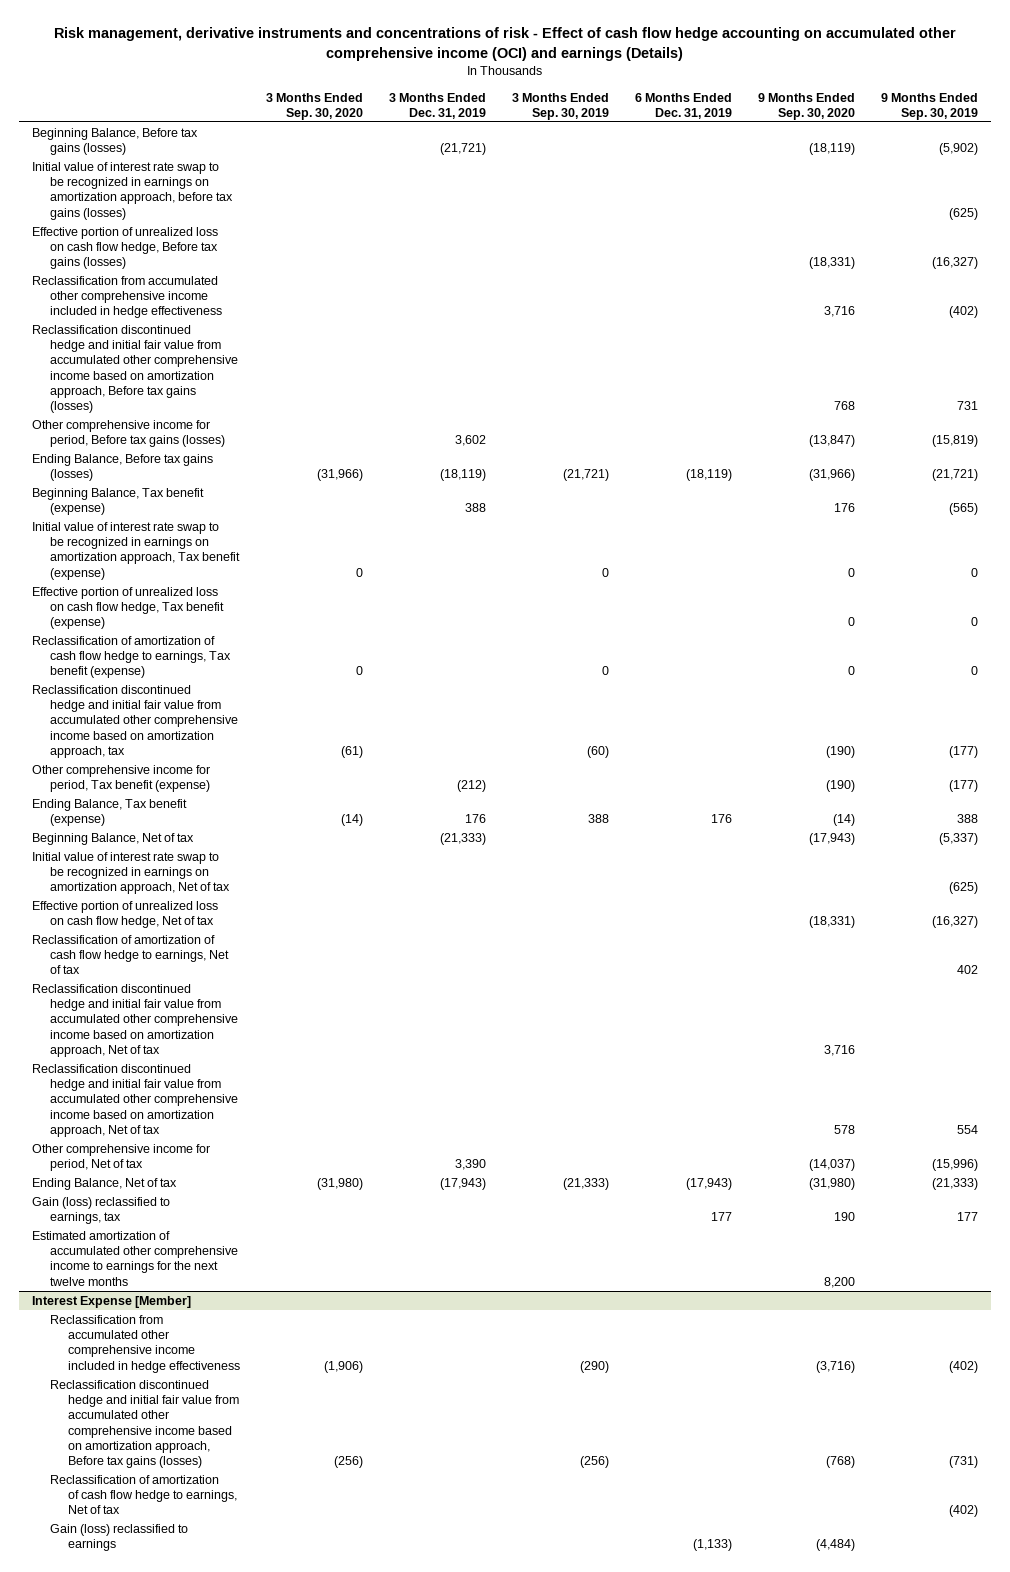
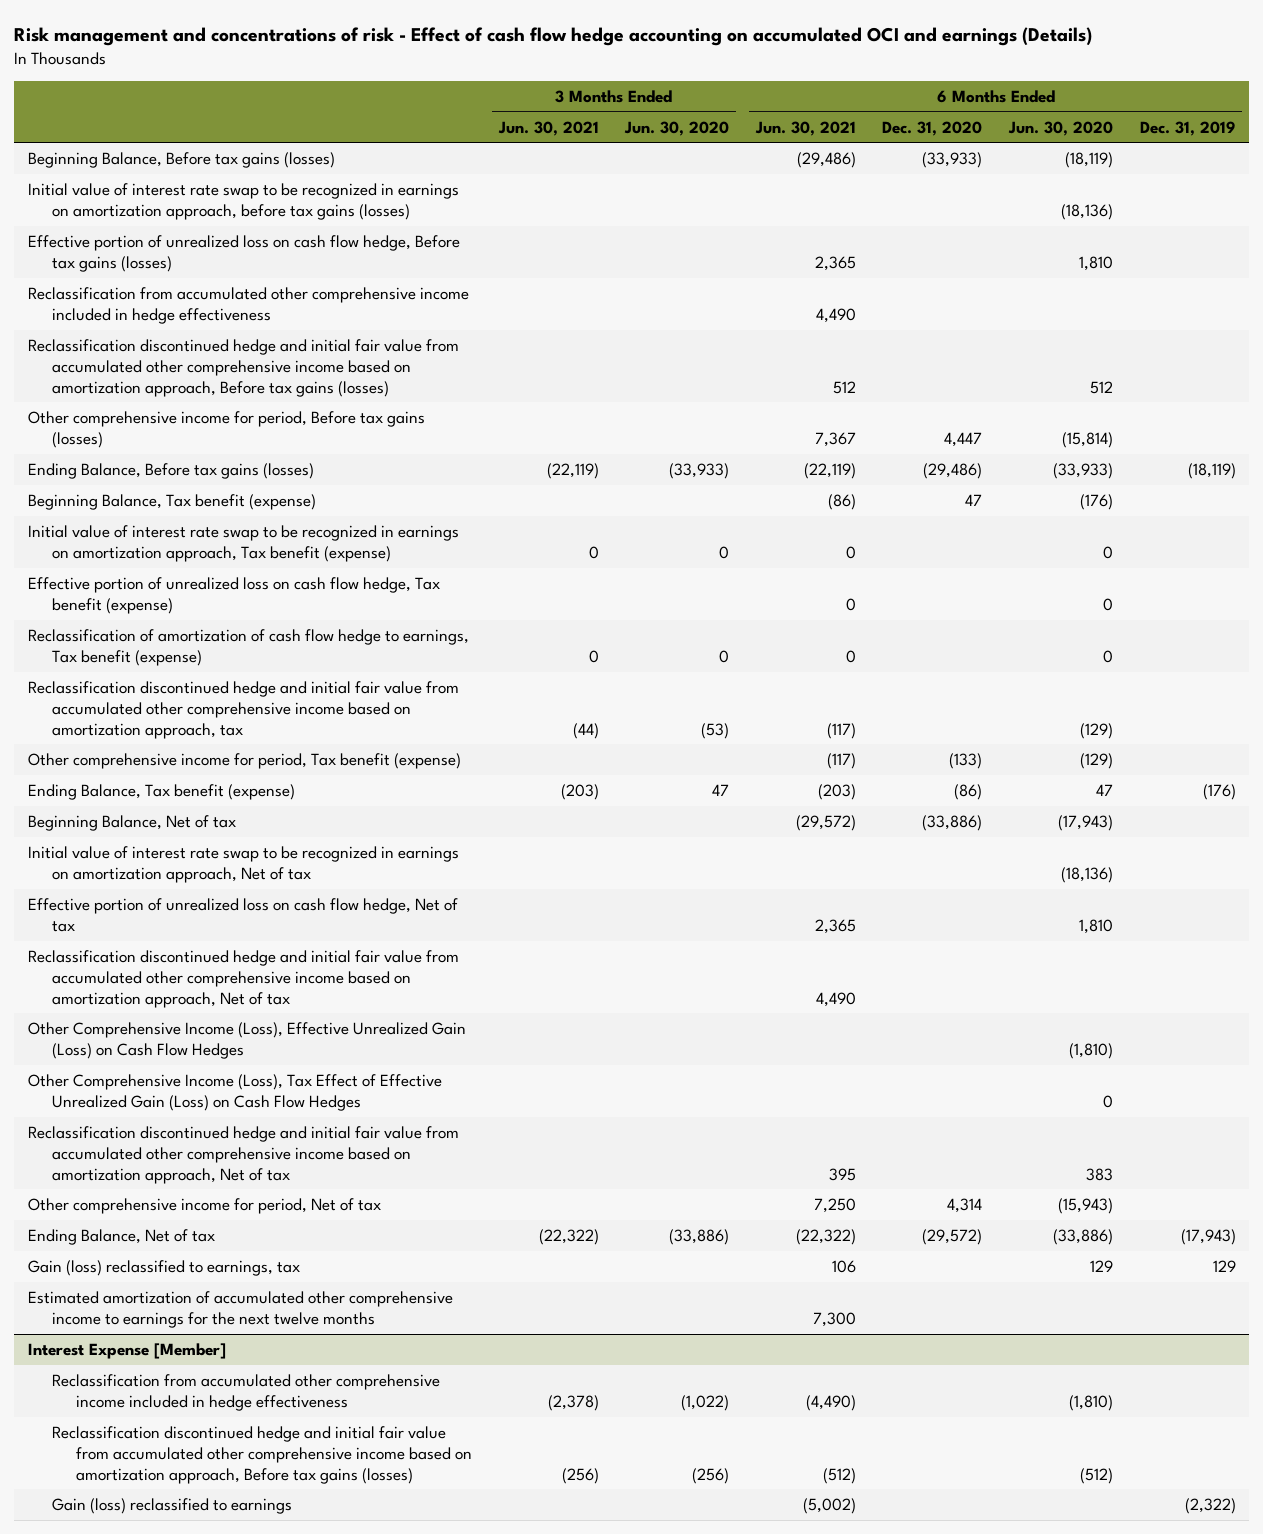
- Risk management, derivative instruments and concentrations of risk - Effect of cash flow hedge accounting on accumulated other comprehensive income (OCI) and earnings (Details)
+ Risk management and concentrations of risk - Effect of cash flow hedge accounting on accumulated OCI and earnings (Details)
- | 3 Months Ended Sep. 30, 2020 | 3 Months Ended Dec. 31, 2019 | 3 Months Ended Sep. 30, 2019 | 6 Months Ended Dec. 31, 2019 | 9 Months Ended Sep. 30, 2020 | 9 Months Ended Sep. 30, 2019
+ | 3 Months Ended Jun. 30, 2021 | 3 Months Ended Jun. 30, 2020 | 6 Months Ended Jun. 30, 2021 | 6 Months Ended Dec. 31, 2020 | 6 Months Ended Jun. 30, 2020 | 6 Months Ended Dec. 31, 2019
- Ending Balance, Tax benefit (expense) | (14) | 176 | 388 | 176 | (14) | 388
+ Ending Balance, Tax benefit (expense) | (203) | 47 | (203) | (86) | 47 | (176)
- Reclassification of amortization of cash flow hedge to earnings, Net of tax | | | | | | 402
+ Other Comprehensive Income (Loss), Effective Unrealized Gain (Loss) on Cash Flow Hedges | | | | | (1,810) |
+ Other Comprehensive Income (Loss), Tax Effect of Effective Unrealized Gain (Loss) on Cash Flow Hedges | | | | | 0 |
- Gain (loss) reclassified to earnings, tax | | | | 177 | 190 | 177
+ Gain (loss) reclassified to earnings, tax | | | 106 | | 129 | 129
@ Interest Expense [Member]
- Reclassification of amortization of cash flow hedge to earnings, Net of tax | | | | | | (402)
- Gain (loss) reclassified to earnings | | | | (1,133) | (4,484) |
+ Gain (loss) reclassified to earnings | | | (5,002) | | | (2,322)

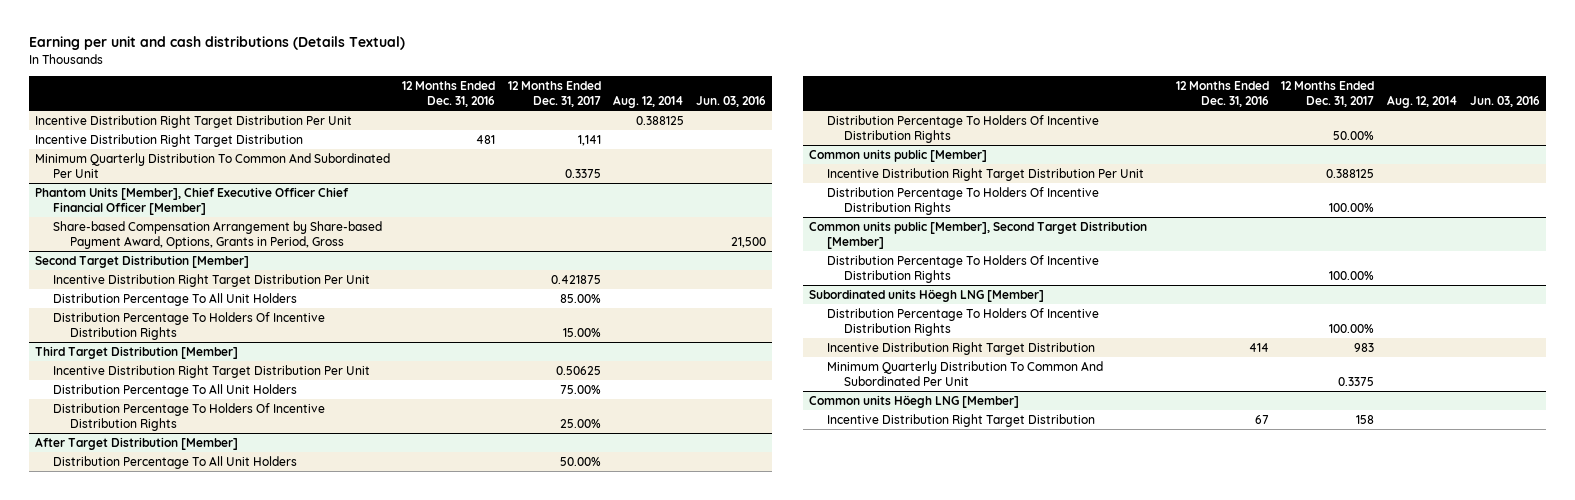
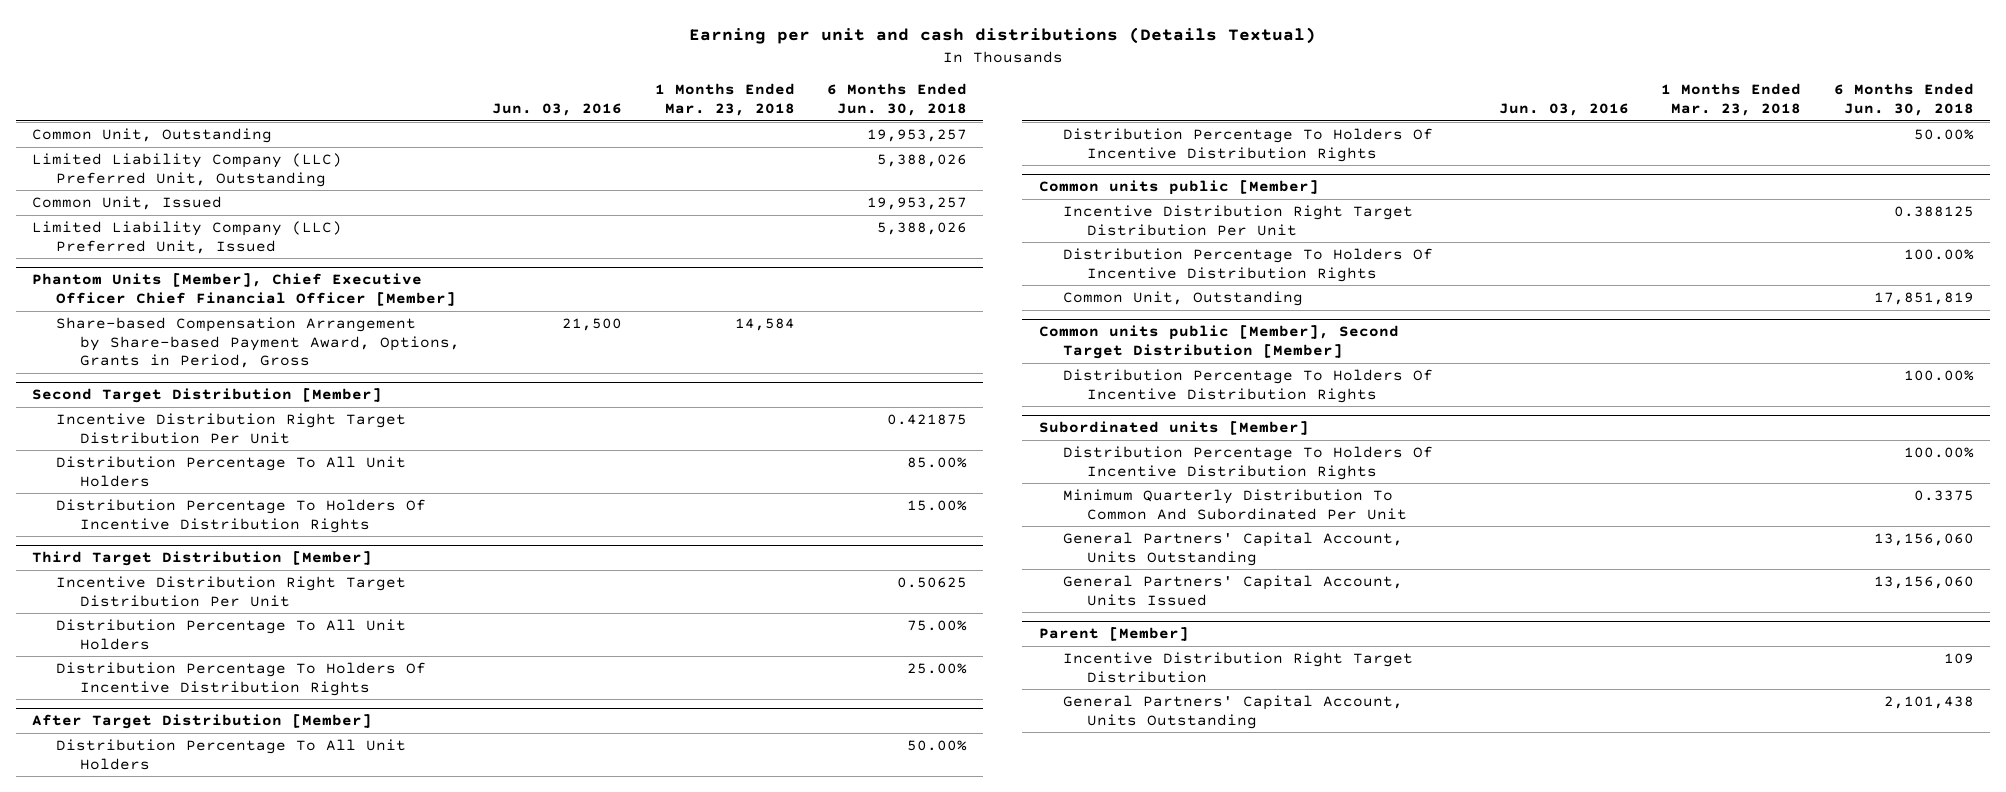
- | 12 Months Ended Dec. 31, 2016 | 12 Months Ended Dec. 31, 2017 | Aug. 12, 2014 | Jun. 03, 2016
+ | Jun. 03, 2016 | 1 Months Ended Mar. 23, 2018 | 6 Months Ended Jun. 30, 2018
- Incentive Distribution Right Target Distribution Per Unit | | | 0.388125 |
- Incentive Distribution Right Target Distribution | 481 | 1,141 | |
- Minimum Quarterly Distribution To Common And Subordinated Per Unit | | 0.3375 | |
+ Common Unit, Outstanding | | | 19,953,257
+ Limited Liability Company (LLC) Preferred Unit, Outstanding | | | 5,388,026
+ Common Unit, Issued | | | 19,953,257
+ Limited Liability Company (LLC) Preferred Unit, Issued | | | 5,388,026
@ Common units public [Member]
+ Common Unit, Outstanding | | | 17,851,819
- Subordinated units Höegh LNG [Member]
+ Subordinated units [Member]
- Incentive Distribution Right Target Distribution | 414 | 983 | |
- Common units Höegh LNG [Member]
+ General Partners' Capital Account, Units Outstanding | | | 13,156,060
+ General Partners' Capital Account, Units Issued | | | 13,156,060
+ Parent [Member]
+ General Partners' Capital Account, Units Outstanding | | | 2,101,438

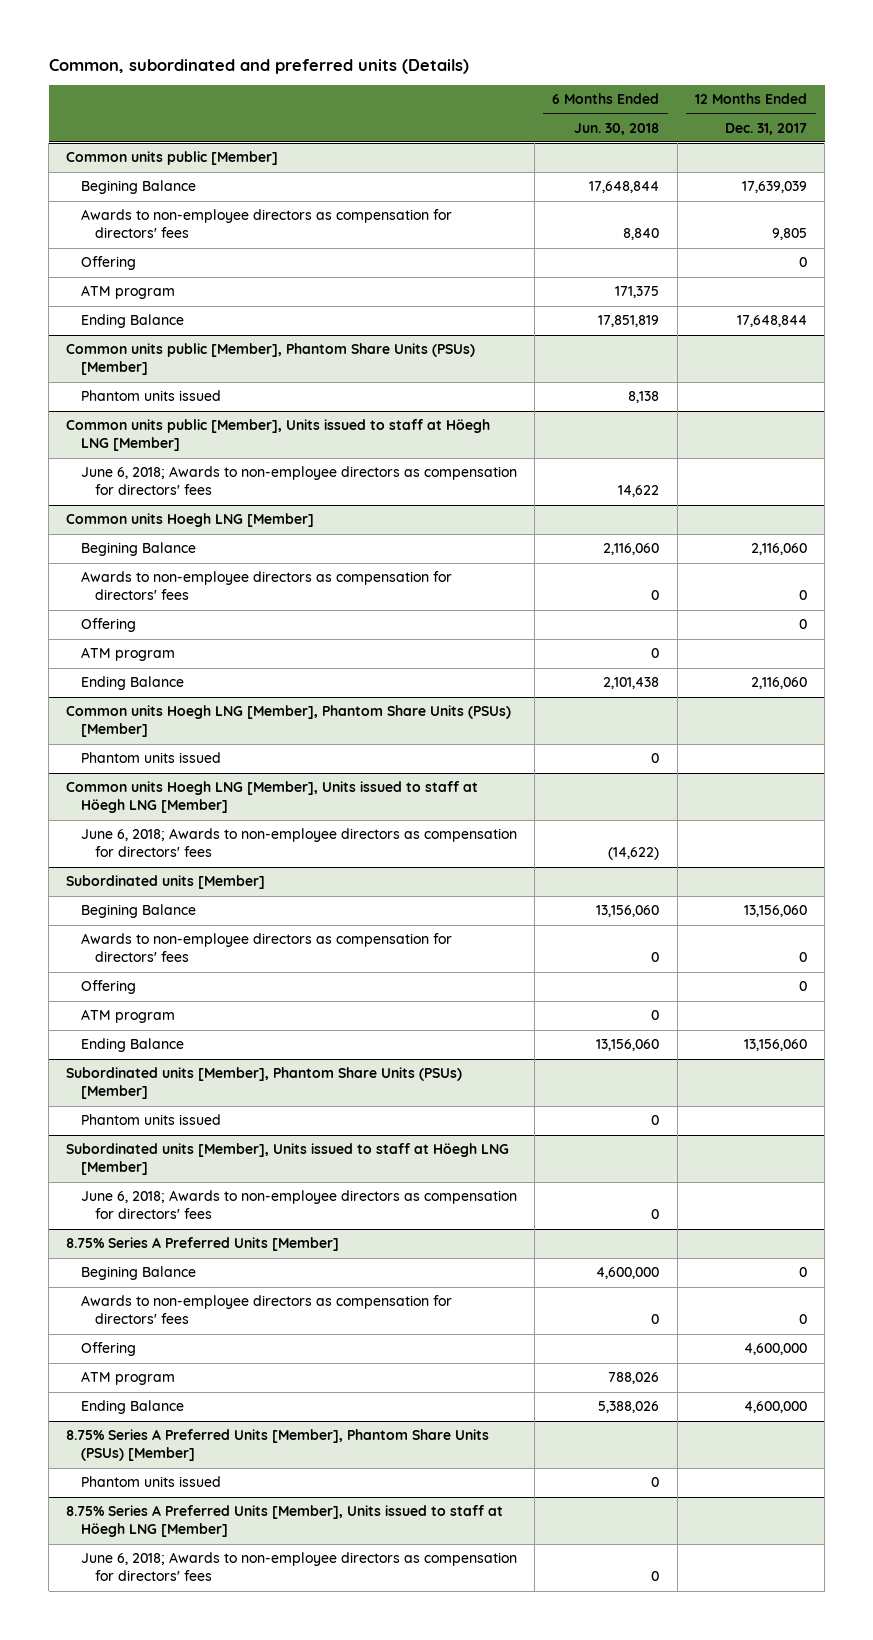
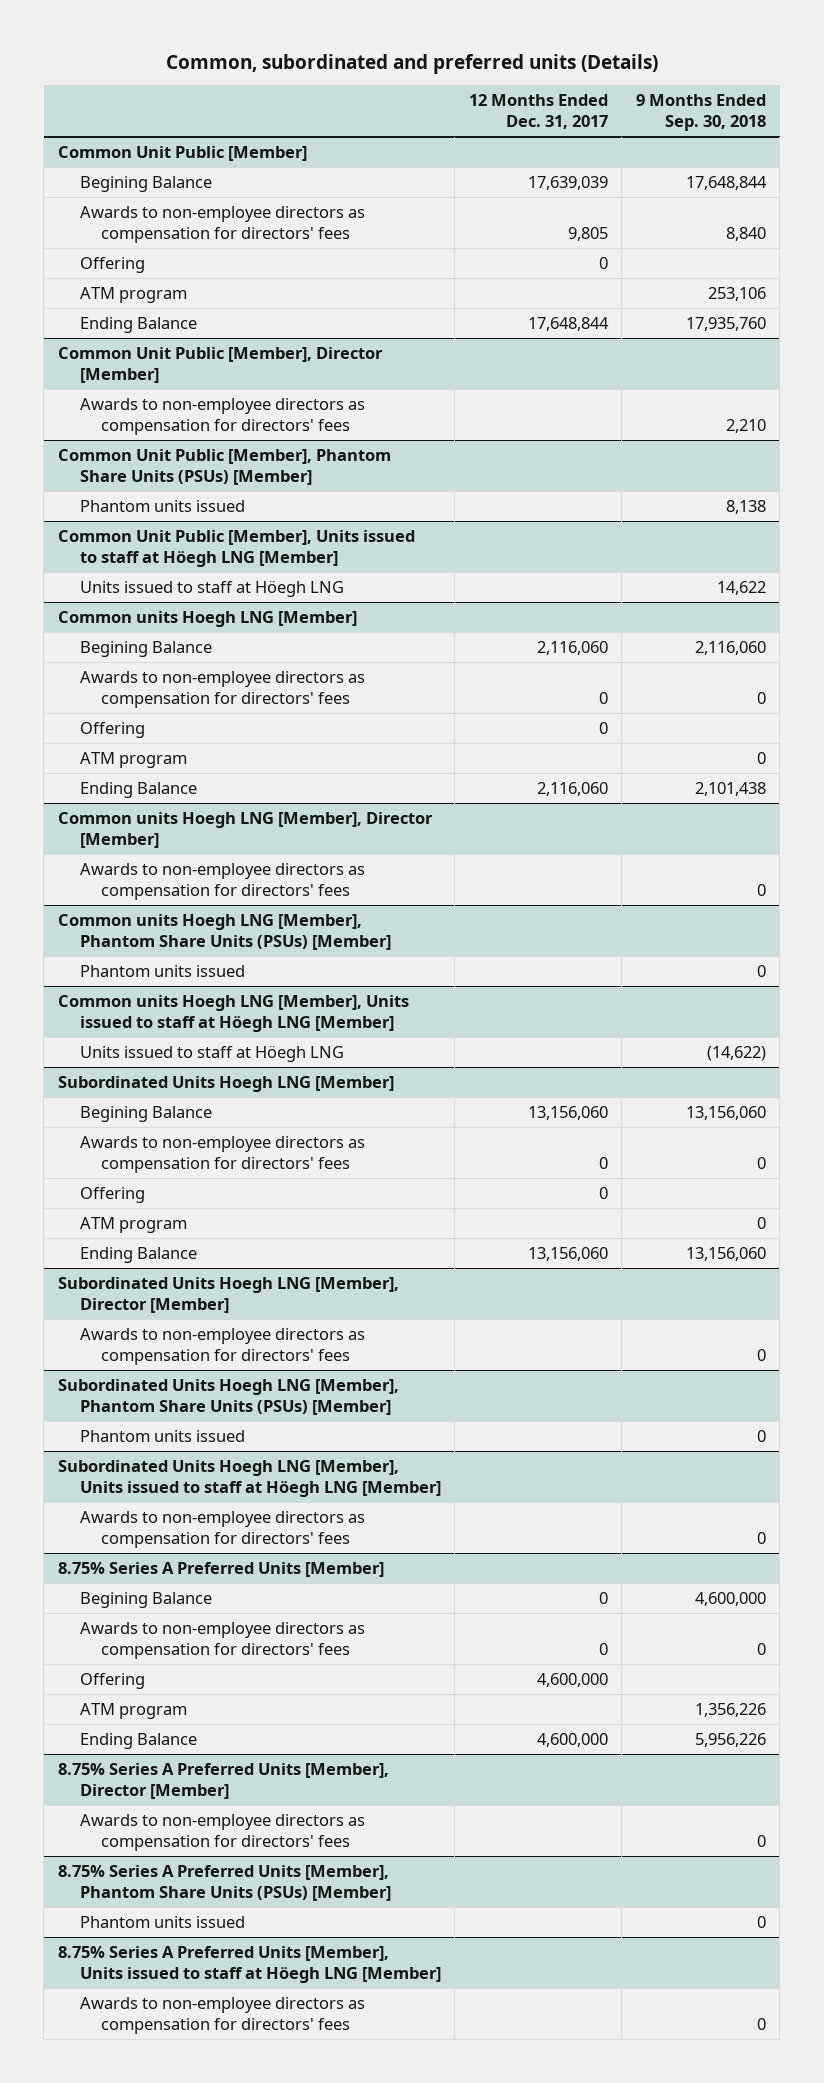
- | 6 Months Ended Jun. 30, 2018 | 12 Months Ended Dec. 31, 2017
+ | 12 Months Ended Dec. 31, 2017 | 9 Months Ended Sep. 30, 2018
- Common units public [Member]
+ Common Unit Public [Member]
- Common units public [Member], Phantom Share Units (PSUs) [Member]
+ Common Unit Public [Member], Director [Member]
+ Awards to non-employee directors as compensation for directors' fees | | 2,210
+ Common Unit Public [Member], Phantom Share Units (PSUs) [Member]
- Common units public [Member], Units issued to staff at Höegh LNG [Member]
- June 6, 2018; Awards to non-employee directors as compensation for directors' fees | 14,622 |
+ Common Unit Public [Member], Units issued to staff at Höegh LNG [Member]
+ Units issued to staff at Höegh LNG | | 14,622
+ Common units Hoegh LNG [Member], Director [Member]
+ Awards to non-employee directors as compensation for directors' fees | | 0
@ Common units Hoegh LNG [Member], Units issued to staff at Höegh LNG [Member]
- June 6, 2018; Awards to non-employee directors as compensation for directors' fees | (14,622) |
- Subordinated units [Member]
@ Common units Hoegh LNG [Member], Units issued to staff at Höegh LNG [Member]
+ Units issued to staff at Höegh LNG | | (14,622)
+ Subordinated Units Hoegh LNG [Member]
- Subordinated units [Member], Phantom Share Units (PSUs) [Member]
+ Subordinated Units Hoegh LNG [Member], Director [Member]
+ Awards to non-employee directors as compensation for directors' fees | | 0
+ Subordinated Units Hoegh LNG [Member], Phantom Share Units (PSUs) [Member]
- Subordinated units [Member], Units issued to staff at Höegh LNG [Member]
- June 6, 2018; Awards to non-employee directors as compensation for directors' fees | 0 |
+ Subordinated Units Hoegh LNG [Member], Units issued to staff at Höegh LNG [Member]
+ Awards to non-employee directors as compensation for directors' fees | | 0
+ 8.75% Series A Preferred Units [Member], Director [Member]
+ Awards to non-employee directors as compensation for directors' fees | | 0
@ 8.75% Series A Preferred Units [Member], Units issued to staff at Höegh LNG [Member]
- June 6, 2018; Awards to non-employee directors as compensation for directors' fees | 0 |
+ Awards to non-employee directors as compensation for directors' fees | | 0

